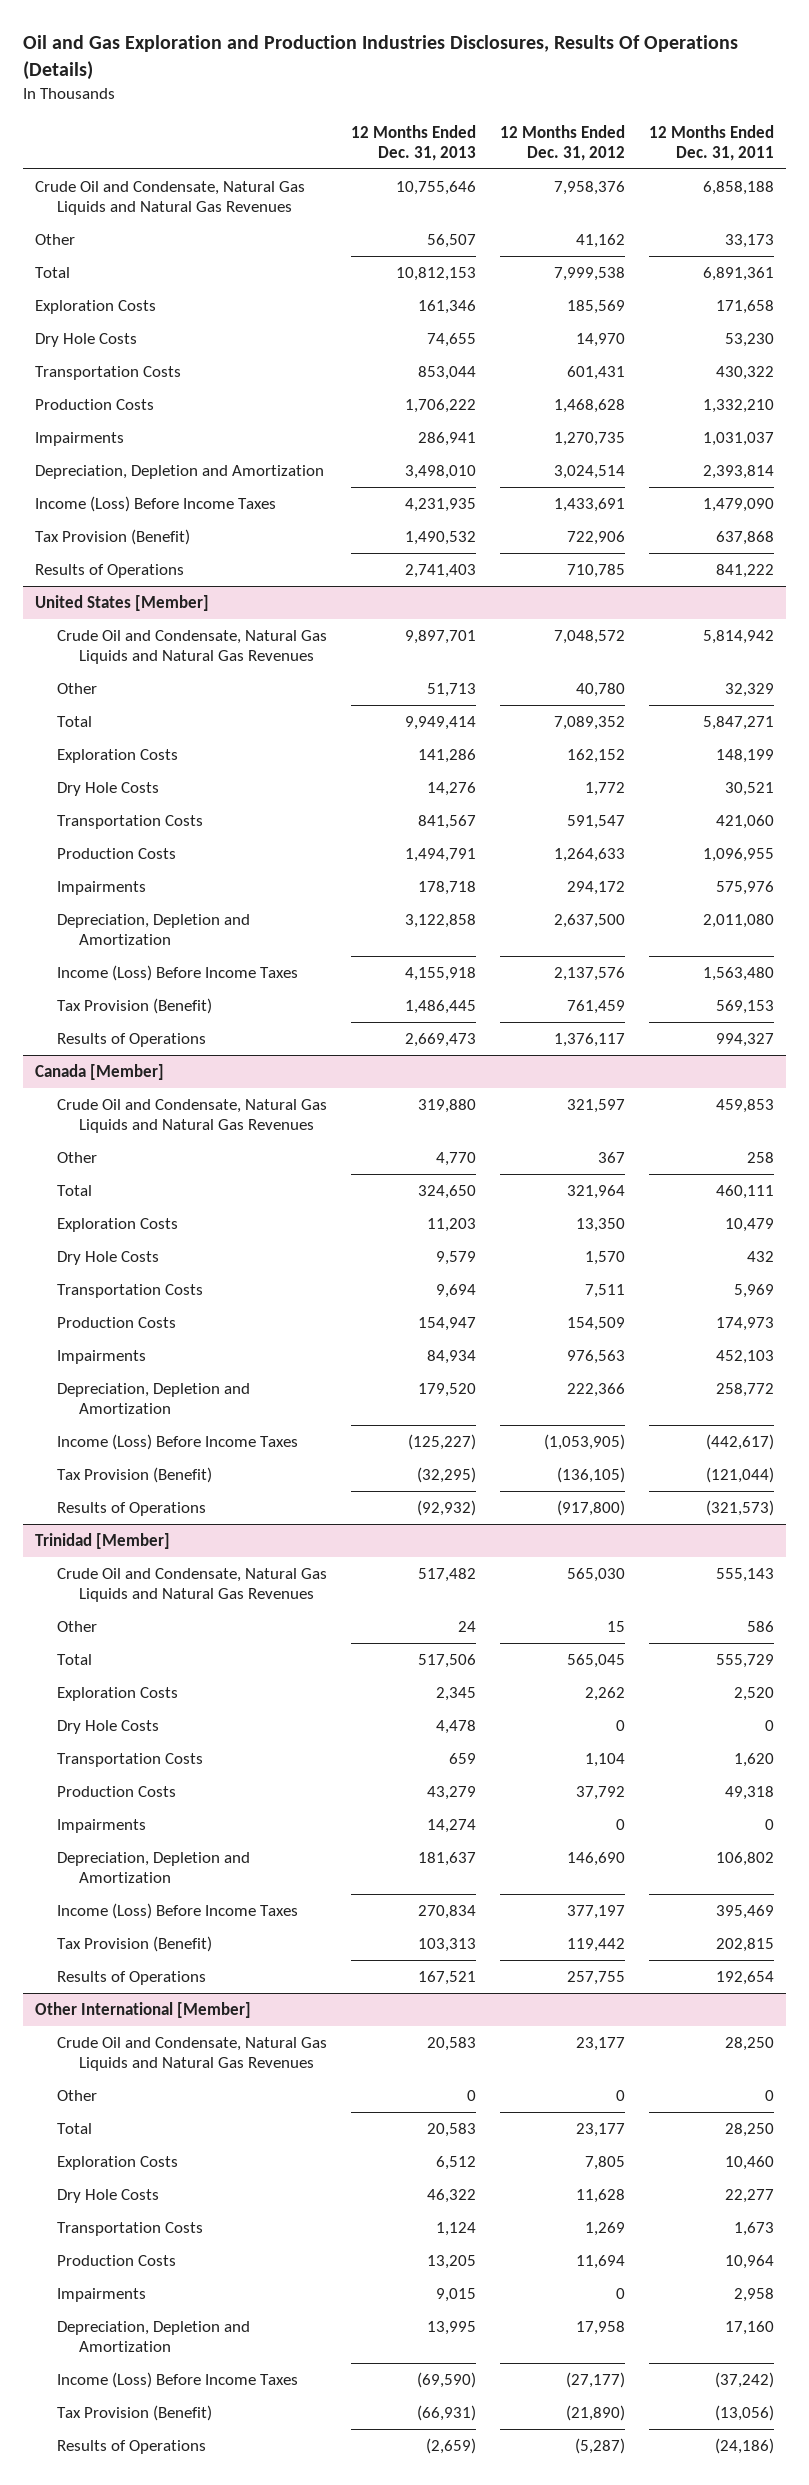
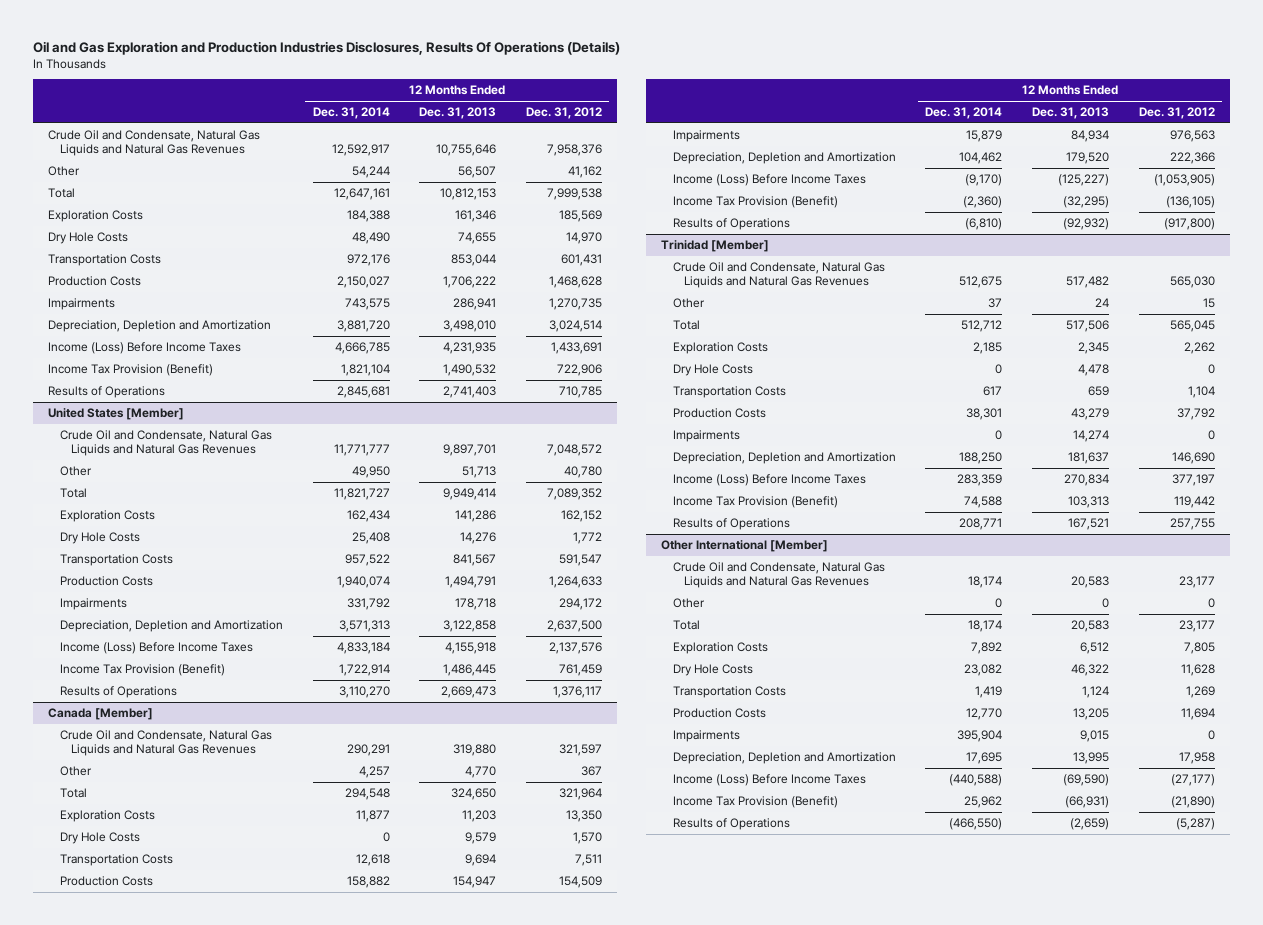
- | 12 Months Ended Dec. 31, 2013 | 12 Months Ended Dec. 31, 2012 | 12 Months Ended Dec. 31, 2011
+ | 12 Months Ended Dec. 31, 2014 | 12 Months Ended Dec. 31, 2013 | 12 Months Ended Dec. 31, 2012
- Tax Provision (Benefit) | 1,490,532 | 722,906 | 637,868
+ Income Tax Provision (Benefit) | 1,821,104 | 1,490,532 | 722,906
@ United States [Member]
- Tax Provision (Benefit) | 1,486,445 | 761,459 | 569,153
+ Income Tax Provision (Benefit) | 1,722,914 | 1,486,445 | 761,459
@ Canada [Member]
- Tax Provision (Benefit) | (32,295) | (136,105) | (121,044)
+ Income Tax Provision (Benefit) | (2,360) | (32,295) | (136,105)
@ Trinidad [Member]
- Tax Provision (Benefit) | 103,313 | 119,442 | 202,815
+ Income Tax Provision (Benefit) | 74,588 | 103,313 | 119,442
@ Other International [Member]
- Tax Provision (Benefit) | (66,931) | (21,890) | (13,056)
+ Income Tax Provision (Benefit) | 25,962 | (66,931) | (21,890)

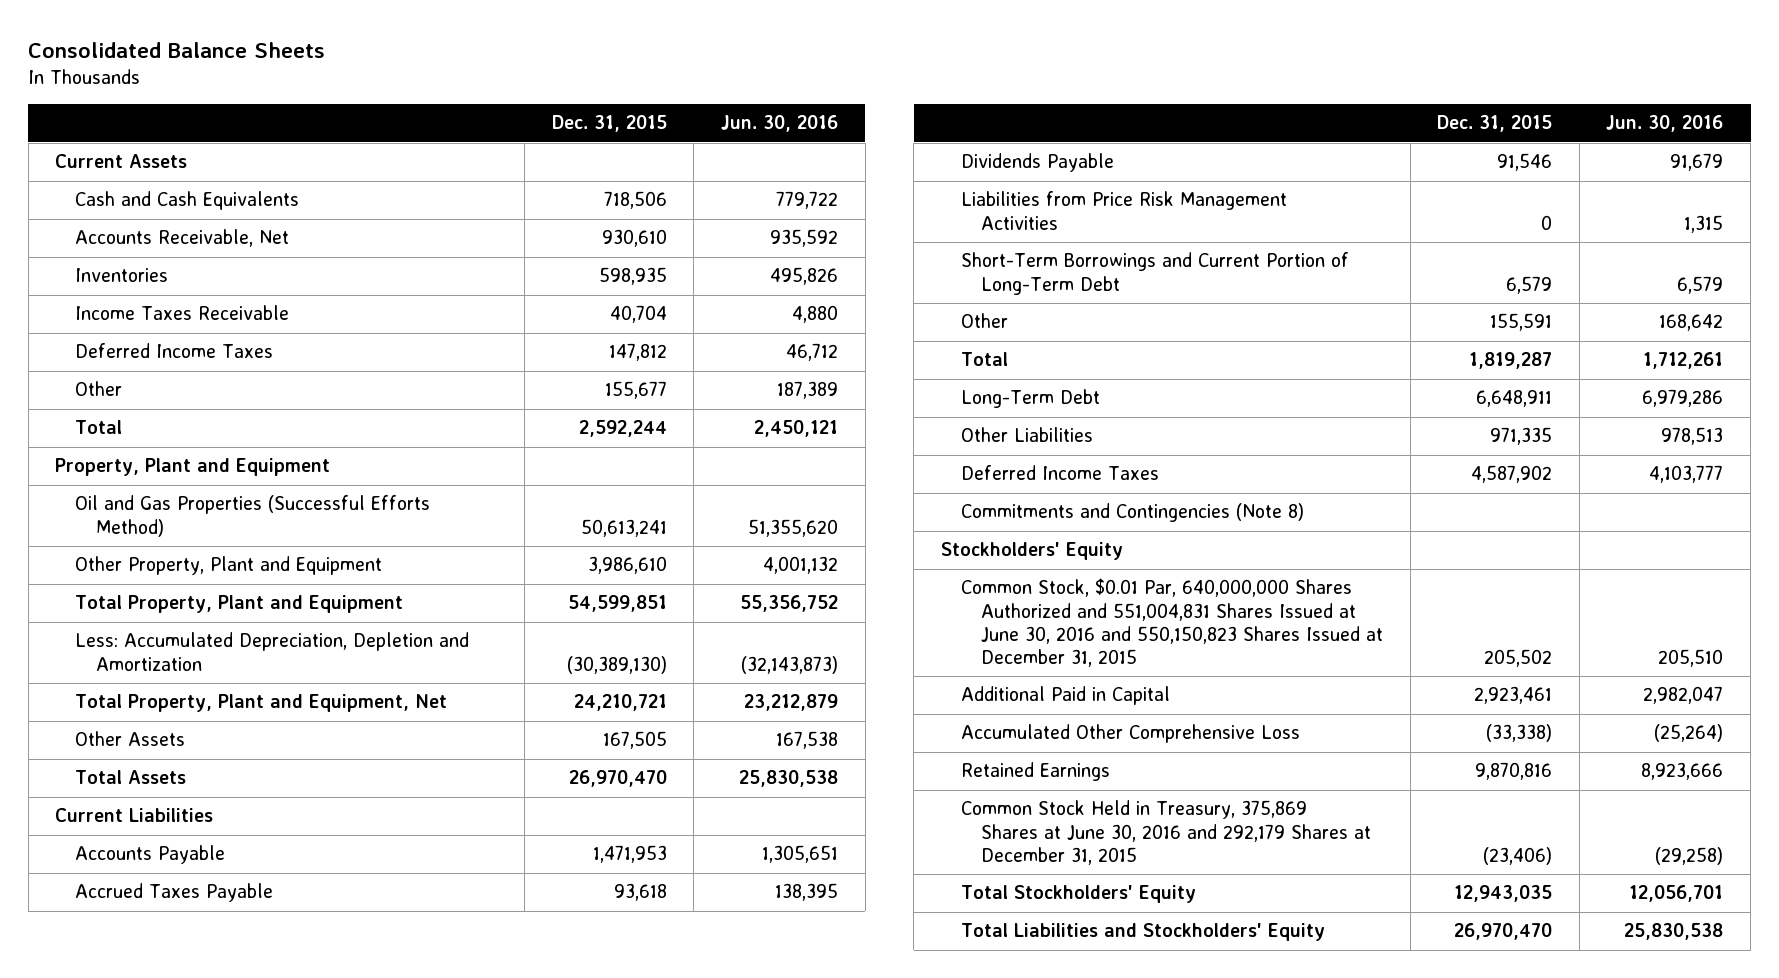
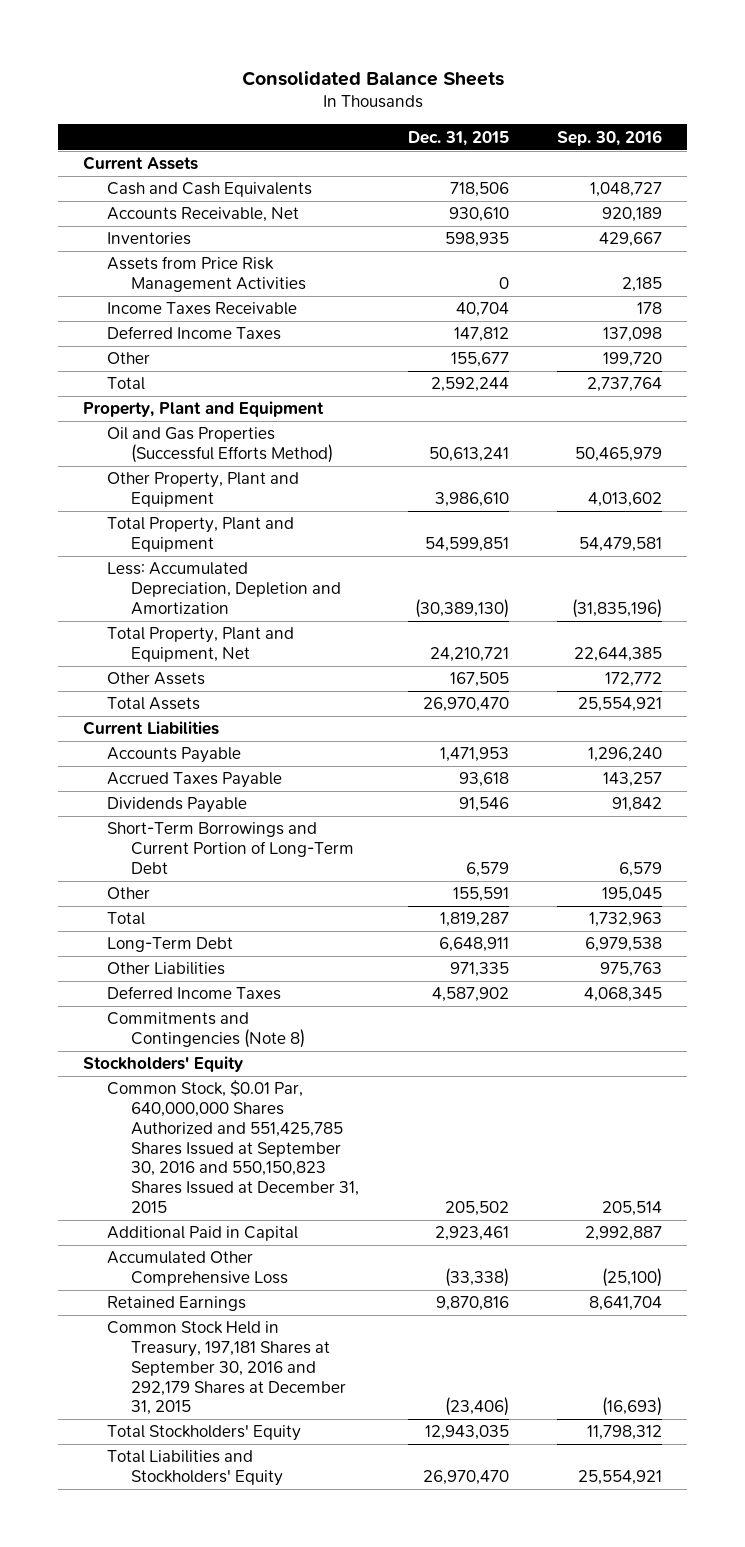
- | Dec. 31, 2015 | Jun. 30, 2016
+ | Dec. 31, 2015 | Sep. 30, 2016
+ Assets from Price Risk Management Activities | 0 | 2,185
- Liabilities from Price Risk Management Activities | 0 | 1,315
- Common Stock, $0.01 Par, 640,000,000 Shares Authorized and 551,004,831 Shares Issued at June 30, 2016 and 550,150,823 Shares Issued at December 31, 2015 | 205,502 | 205,510
+ Common Stock, $0.01 Par, 640,000,000 Shares Authorized and 551,425,785 Shares Issued at September 30, 2016 and 550,150,823 Shares Issued at December 31, 2015 | 205,502 | 205,514
- Common Stock Held in Treasury, 375,869 Shares at June 30, 2016 and 292,179 Shares at December 31, 2015 | (23,406) | (29,258)
+ Common Stock Held in Treasury, 197,181 Shares at September 30, 2016 and 292,179 Shares at December 31, 2015 | (23,406) | (16,693)

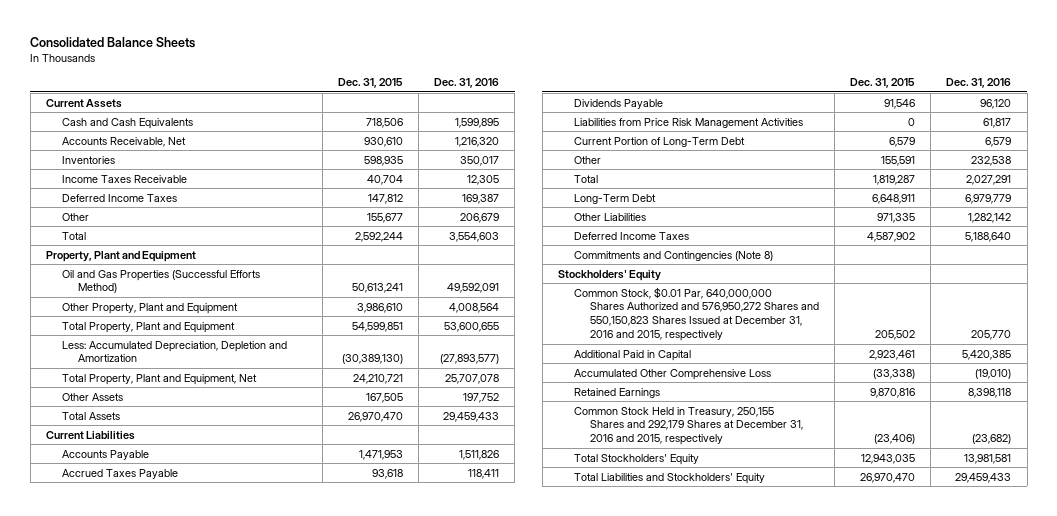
- | Dec. 31, 2015 | Sep. 30, 2016
+ | Dec. 31, 2015 | Dec. 31, 2016
- Assets from Price Risk Management Activities | 0 | 2,185
- Short-Term Borrowings and Current Portion of Long-Term Debt | 6,579 | 6,579
+ Liabilities from Price Risk Management Activities | 0 | 61,817
+ Current Portion of Long-Term Debt | 6,579 | 6,579
- Common Stock, $0.01 Par, 640,000,000 Shares Authorized and 551,425,785 Shares Issued at September 30, 2016 and 550,150,823 Shares Issued at December 31, 2015 | 205,502 | 205,514
+ Common Stock, $0.01 Par, 640,000,000 Shares Authorized and 576,950,272 Shares and 550,150,823 Shares Issued at December 31, 2016 and 2015, respectively | 205,502 | 205,770
- Common Stock Held in Treasury, 197,181 Shares at September 30, 2016 and 292,179 Shares at December 31, 2015 | (23,406) | (16,693)
+ Common Stock Held in Treasury, 250,155 Shares and 292,179 Shares at December 31, 2016 and 2015, respectively | (23,406) | (23,682)

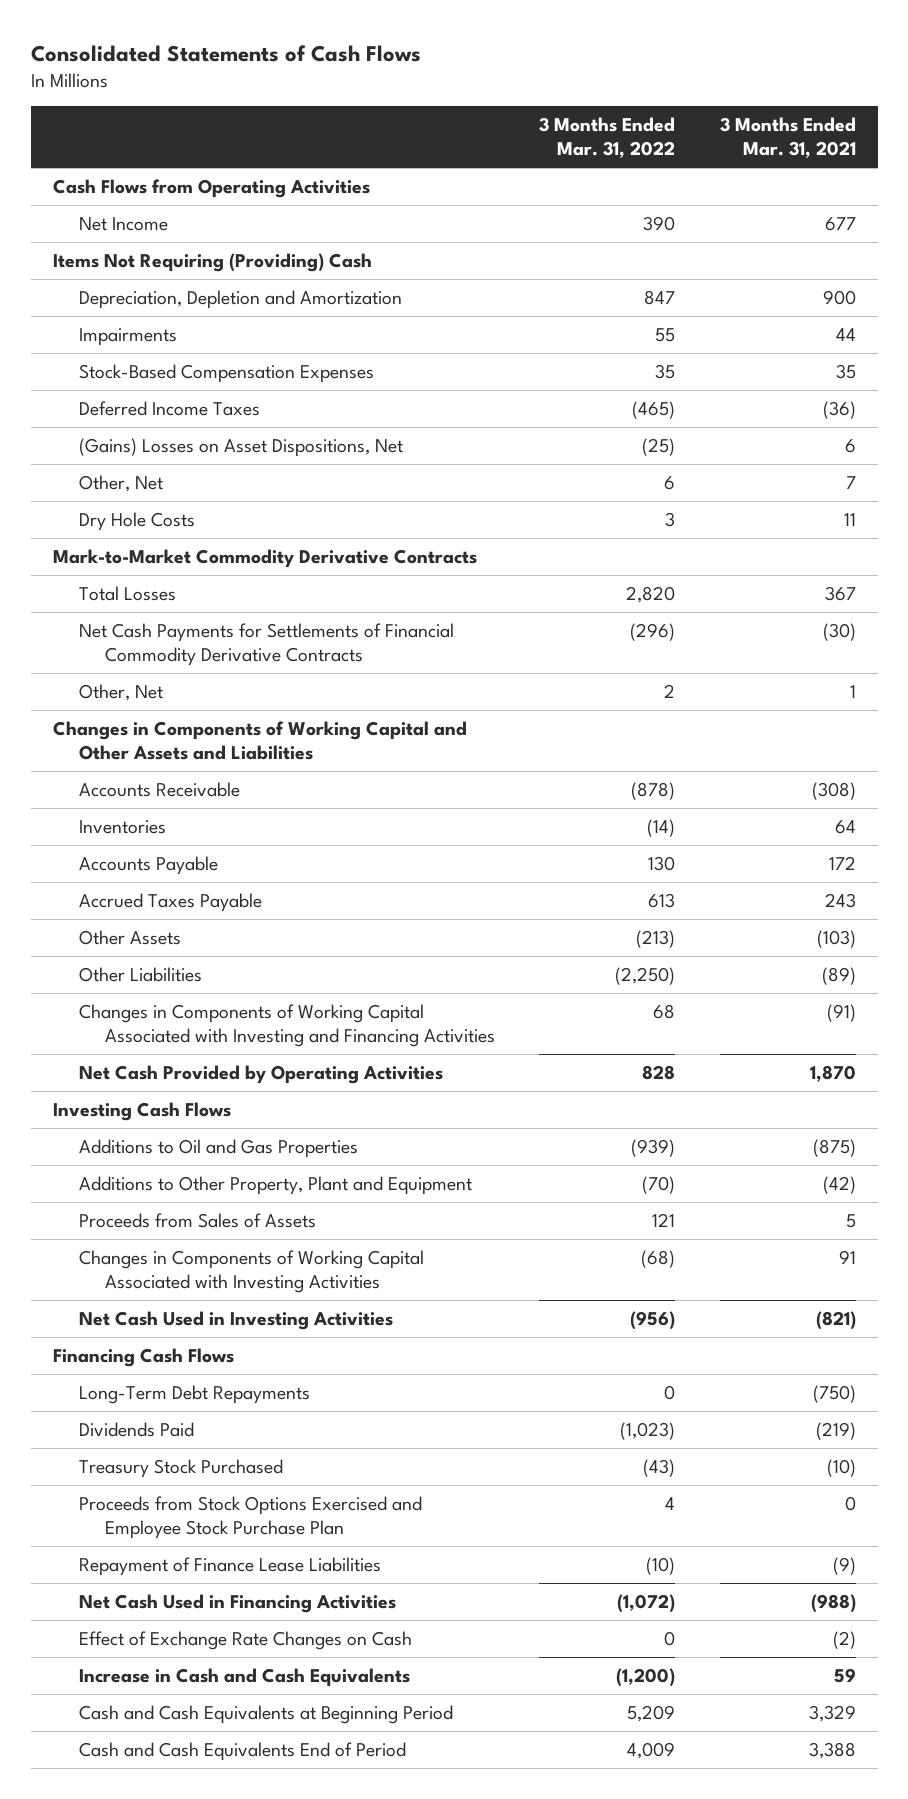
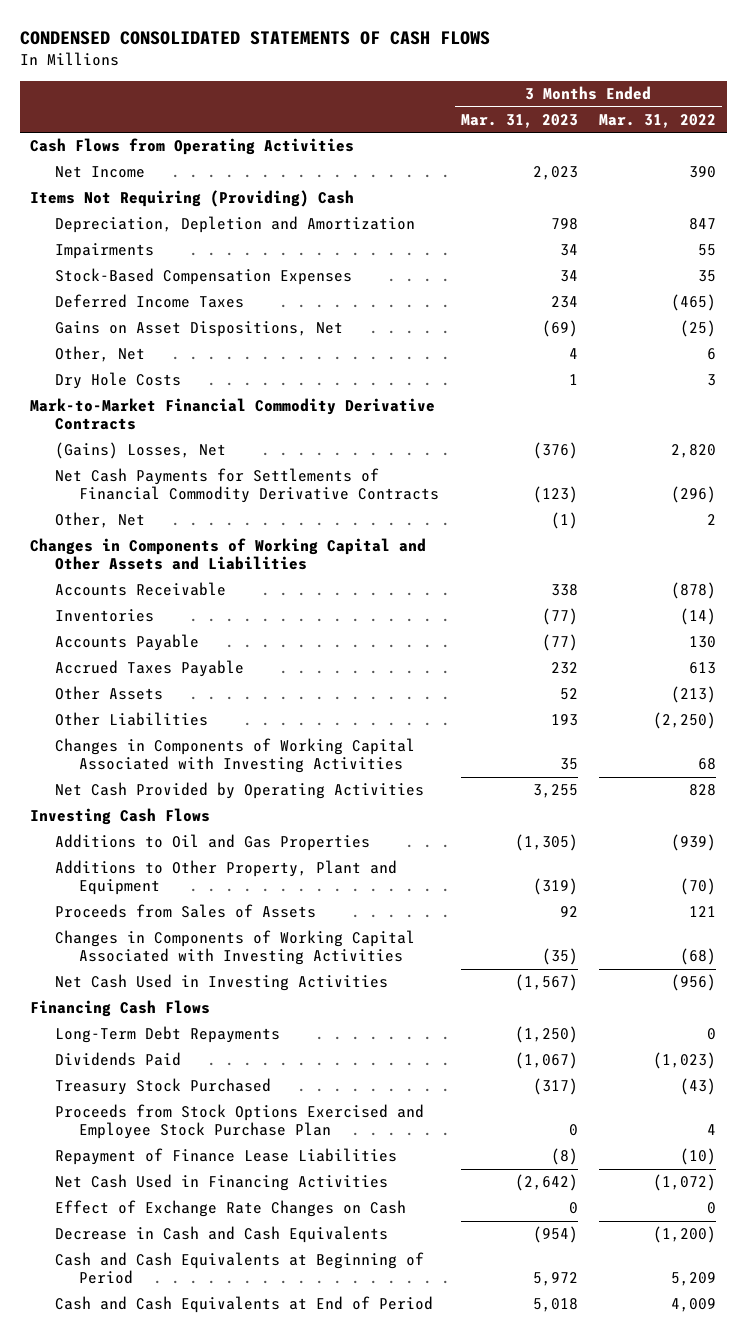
- Consolidated Statements of Cash Flows
+ CONDENSED CONSOLIDATED STATEMENTS OF CASH FLOWS
- | 3 Months Ended Mar. 31, 2022 | 3 Months Ended Mar. 31, 2021
+ | 3 Months Ended Mar. 31, 2023 | 3 Months Ended Mar. 31, 2022
- (Gains) Losses on Asset Dispositions, Net | (25) | 6
+ Gains on Asset Dispositions, Net | (69) | (25)
- Mark-to-Market Commodity Derivative Contracts
- Total Losses | 2,820 | 367
+ Mark-to-Market Financial Commodity Derivative Contracts
+ (Gains) Losses, Net | (376) | 2,820
- Changes in Components of Working Capital Associated with Investing and Financing Activities | 68 | (91)
+ Changes in Components of Working Capital Associated with Investing Activities | 35 | 68
- Increase in Cash and Cash Equivalents | (1,200) | 59
- Cash and Cash Equivalents at Beginning Period | 5,209 | 3,329
- Cash and Cash Equivalents End of Period | 4,009 | 3,388
+ Decrease in Cash and Cash Equivalents | (954) | (1,200)
+ Cash and Cash Equivalents at Beginning of Period | 5,972 | 5,209
+ Cash and Cash Equivalents at End of Period | 5,018 | 4,009

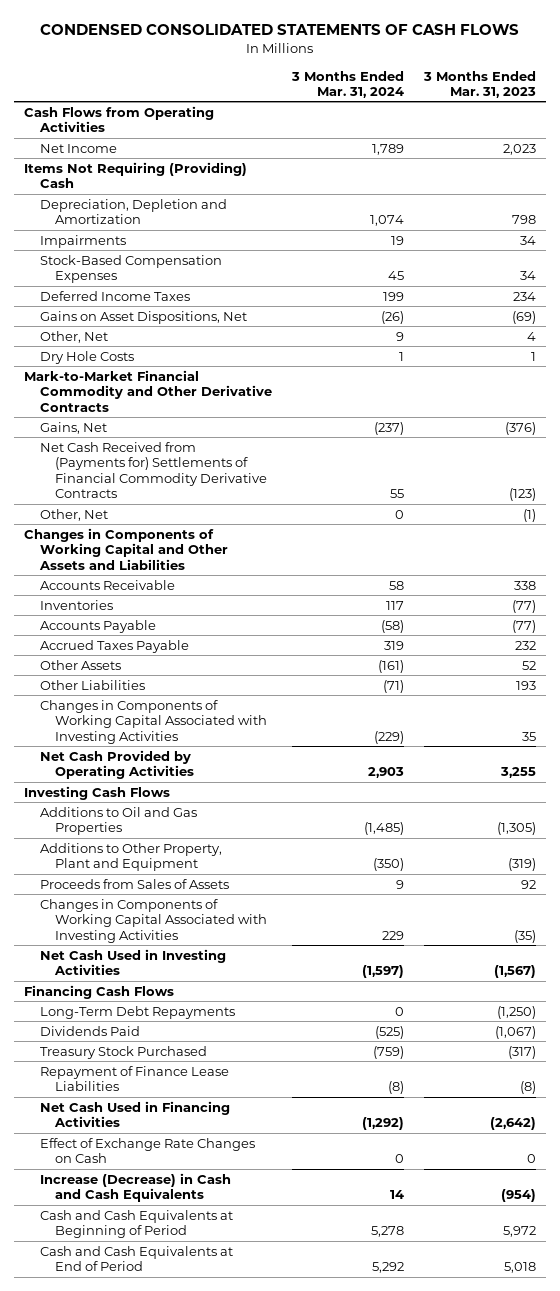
- | 3 Months Ended Mar. 31, 2023 | 3 Months Ended Mar. 31, 2022
+ | 3 Months Ended Mar. 31, 2024 | 3 Months Ended Mar. 31, 2023
- Mark-to-Market Financial Commodity Derivative Contracts
- (Gains) Losses, Net | (376) | 2,820
- Net Cash Payments for Settlements of Financial Commodity Derivative Contracts | (123) | (296)
+ Mark-to-Market Financial Commodity and Other Derivative Contracts
+ Gains, Net | (237) | (376)
+ Net Cash Received from (Payments for) Settlements of Financial Commodity Derivative Contracts | 55 | (123)
- Proceeds from Stock Options Exercised and Employee Stock Purchase Plan | 0 | 4
- Decrease in Cash and Cash Equivalents | (954) | (1,200)
+ Increase (Decrease) in Cash and Cash Equivalents | 14 | (954)

